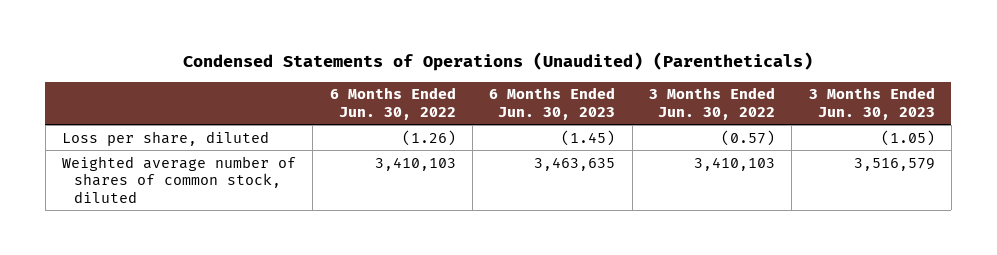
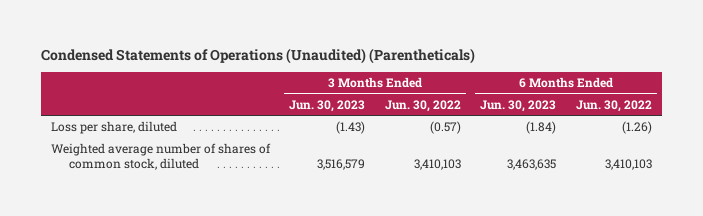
- | 6 Months Ended Jun. 30, 2022 | 6 Months Ended Jun. 30, 2023 | 3 Months Ended Jun. 30, 2022 | 3 Months Ended Jun. 30, 2023
+ | 3 Months Ended Jun. 30, 2023 | 3 Months Ended Jun. 30, 2022 | 6 Months Ended Jun. 30, 2023 | 6 Months Ended Jun. 30, 2022
- Loss per share, diluted | (1.26) | (1.45) | (0.57) | (1.05)
+ Loss per share, diluted | (1.43) | (0.57) | (1.84) | (1.26)

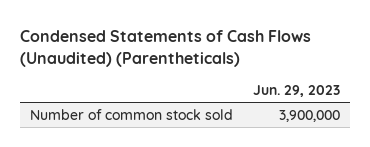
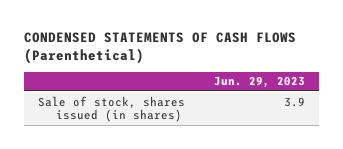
- Condensed Statements of Cash Flows (Unaudited) (Parentheticals)
+ CONDENSED STATEMENTS OF CASH FLOWS (Parenthetical)
- Number of common stock sold | 3,900,000
+ Sale of stock, shares issued (in shares) | 3.9

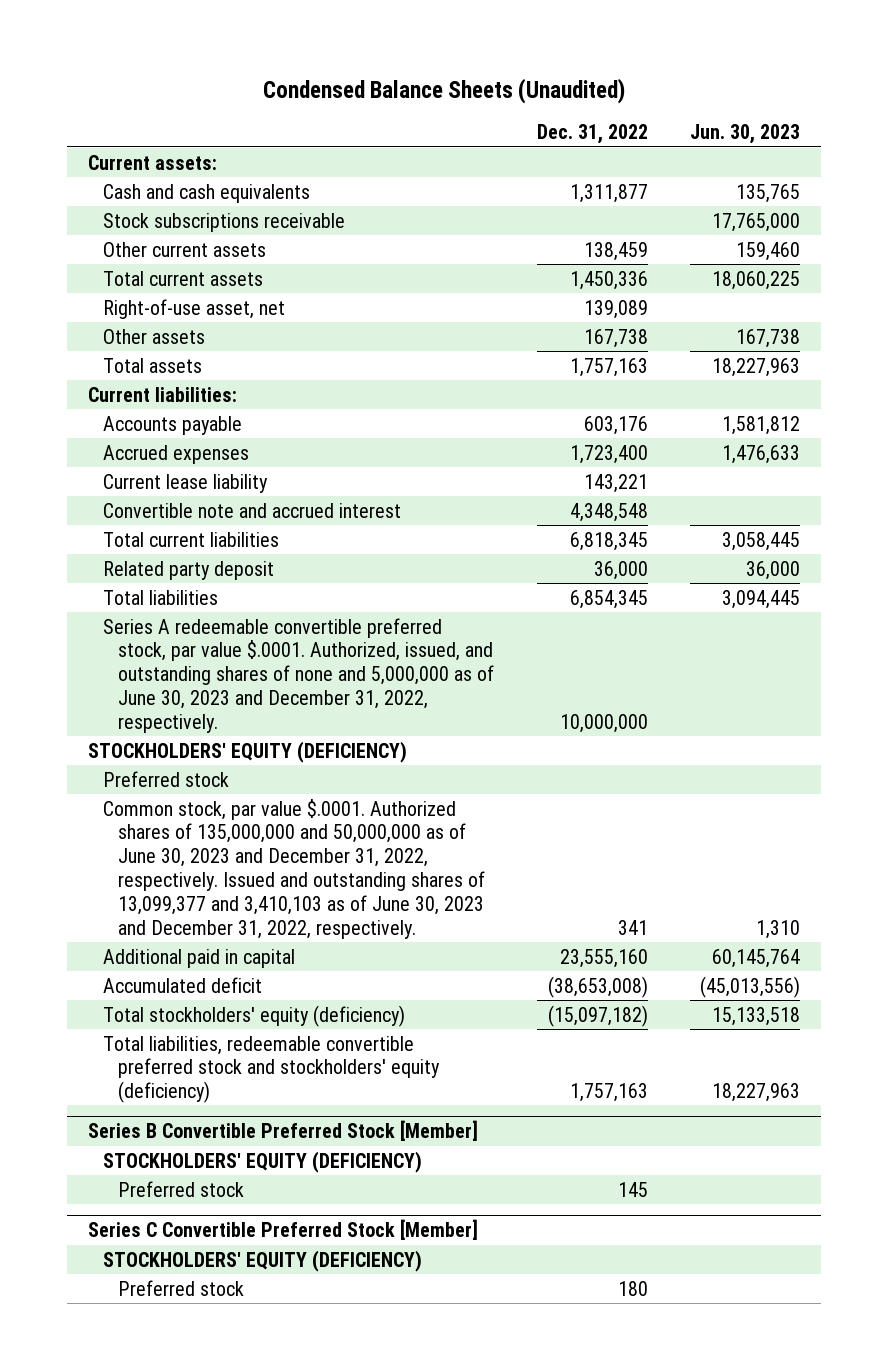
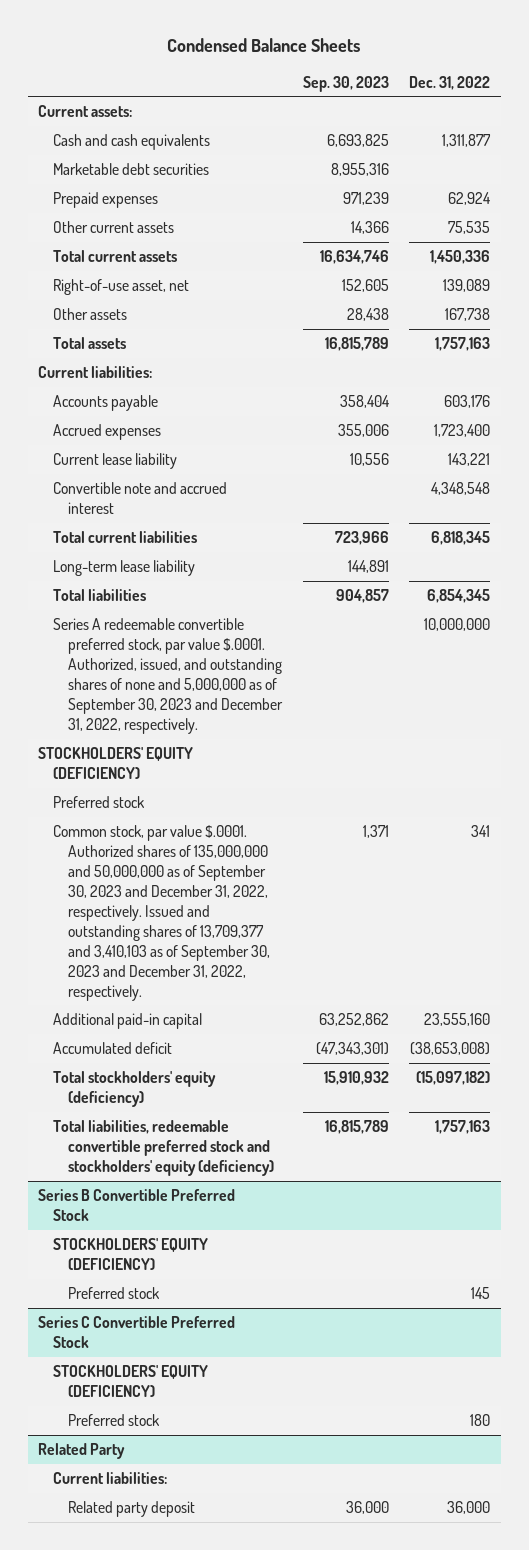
- Condensed Balance Sheets (Unaudited)
+ Condensed Balance Sheets
- | Dec. 31, 2022 | Jun. 30, 2023
+ | Sep. 30, 2023 | Dec. 31, 2022
- Stock subscriptions receivable | | 17,765,000
- Other current assets | 138,459 | 159,460
+ Marketable debt securities | 8,955,316 |
+ Prepaid expenses | 971,239 | 62,924
+ Other current assets | 14,366 | 75,535
- Related party deposit | 36,000 | 36,000
+ Long-term lease liability | 144,891 |
- Series A redeemable convertible preferred stock, par value $.0001. Authorized, issued, and outstanding shares of none and 5,000,000 as of June 30, 2023 and December 31, 2022, respectively. | 10,000,000 |
+ Series A redeemable convertible preferred stock, par value $.0001. Authorized, issued, and outstanding shares of none and 5,000,000 as of September 30, 2023 and December 31, 2022, respectively. | | 10,000,000
- Common stock, par value $.0001. Authorized shares of 135,000,000 and 50,000,000 as of June 30, 2023 and December 31, 2022, respectively. Issued and outstanding shares of 13,099,377 and 3,410,103 as of June 30, 2023 and December 31, 2022, respectively. | 341 | 1,310
- Additional paid in capital | 23,555,160 | 60,145,764
+ Common stock, par value $.0001. Authorized shares of 135,000,000 and 50,000,000 as of September 30, 2023 and December 31, 2022, respectively. Issued and outstanding shares of 13,709,377 and 3,410,103 as of September 30, 2023 and December 31, 2022, respectively. | 1,371 | 341
+ Additional paid-in capital | 63,252,862 | 23,555,160
- Series B Convertible Preferred Stock [Member]
+ Series B Convertible Preferred Stock
- Series C Convertible Preferred Stock [Member]
+ Series C Convertible Preferred Stock
+ Related Party
+ Current liabilities:
+ Related party deposit | 36,000 | 36,000

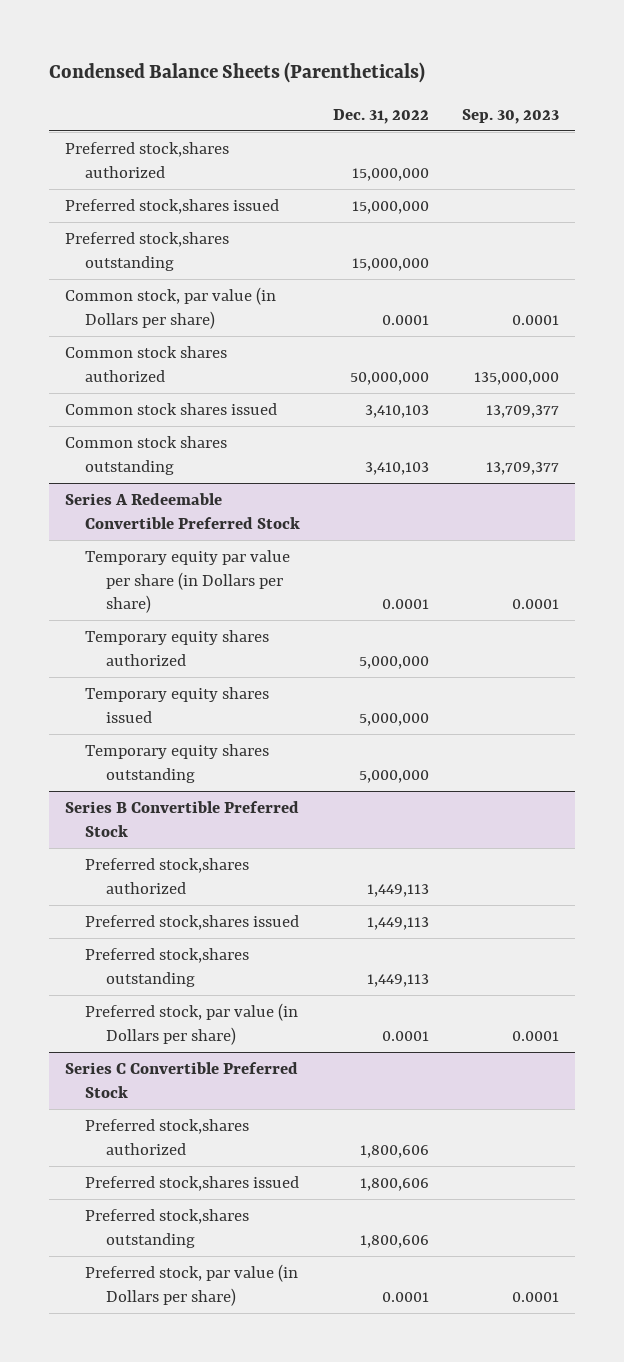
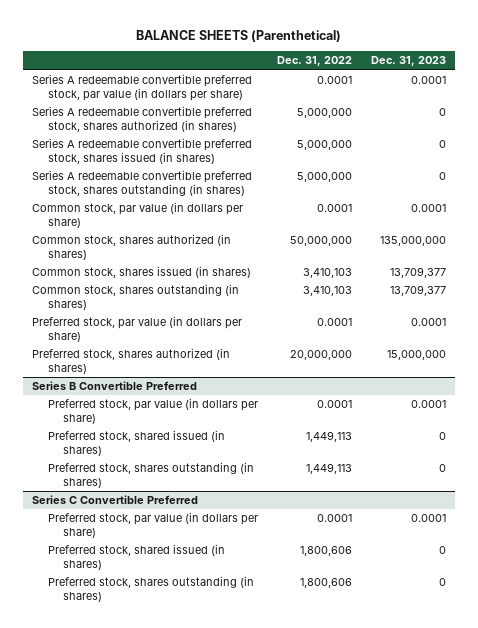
- Condensed Balance Sheets (Parentheticals)
+ BALANCE SHEETS (Parenthetical)
- | Dec. 31, 2022 | Sep. 30, 2023
+ | Dec. 31, 2022 | Dec. 31, 2023
- Preferred stock,shares authorized | 15,000,000 |
- Preferred stock,shares issued | 15,000,000 |
- Preferred stock,shares outstanding | 15,000,000 |
- Common stock, par value (in Dollars per share) | 0.0001 | 0.0001
- Common stock shares authorized | 50,000,000 | 135,000,000
- Common stock shares issued | 3,410,103 | 13,709,377
- Common stock shares outstanding | 3,410,103 | 13,709,377
- Series A Redeemable Convertible Preferred Stock
- Temporary equity par value per share (in Dollars per share) | 0.0001 | 0.0001
- Temporary equity shares authorized | 5,000,000 |
- Temporary equity shares issued | 5,000,000 |
- Temporary equity shares outstanding | 5,000,000 |
- Series B Convertible Preferred Stock
- Preferred stock,shares authorized | 1,449,113 |
- Preferred stock,shares issued | 1,449,113 |
- Preferred stock,shares outstanding | 1,449,113 |
- Preferred stock, par value (in Dollars per share) | 0.0001 | 0.0001
- Series C Convertible Preferred Stock
- Preferred stock,shares authorized | 1,800,606 |
- Preferred stock,shares issued | 1,800,606 |
- Preferred stock,shares outstanding | 1,800,606 |
- Preferred stock, par value (in Dollars per share) | 0.0001 | 0.0001
+ Series A redeemable convertible preferred stock, par value (in dollars per share) | 0.0001 | 0.0001
+ Series A redeemable convertible preferred stock, shares authorized (in shares) | 5,000,000 | 0
+ Series A redeemable convertible preferred stock, shares issued (in shares) | 5,000,000 | 0
+ Series A redeemable convertible preferred stock, shares outstanding (in shares) | 5,000,000 | 0
+ Common stock, par value (in dollars per share) | 0.0001 | 0.0001
+ Common stock, shares authorized (in shares) | 50,000,000 | 135,000,000
+ Common stock, shares issued (in shares) | 3,410,103 | 13,709,377
+ Common stock, shares outstanding (in shares) | 3,410,103 | 13,709,377
+ Preferred stock, par value (in dollars per share) | 0.0001 | 0.0001
+ Preferred stock, shares authorized (in shares) | 20,000,000 | 15,000,000
+ Series B Convertible Preferred
+ Preferred stock, par value (in dollars per share) | 0.0001 | 0.0001
+ Preferred stock, shared issued (in shares) | 1,449,113 | 0
+ Preferred stock, shares outstanding (in shares) | 1,449,113 | 0
+ Series C Convertible Preferred
+ Preferred stock, par value (in dollars per share) | 0.0001 | 0.0001
+ Preferred stock, shared issued (in shares) | 1,800,606 | 0
+ Preferred stock, shares outstanding (in shares) | 1,800,606 | 0

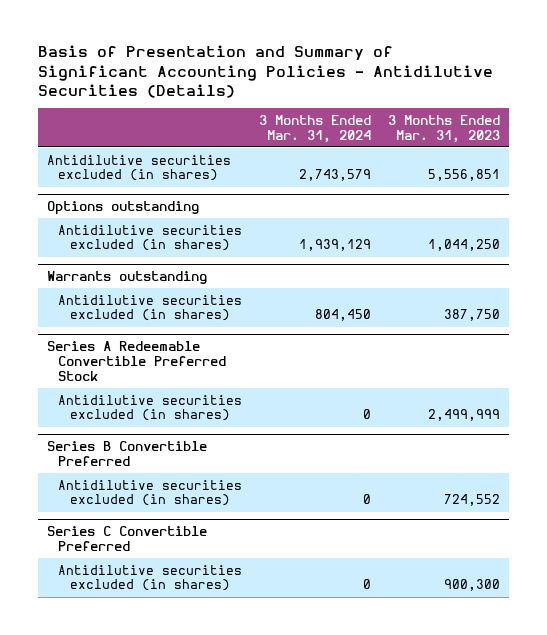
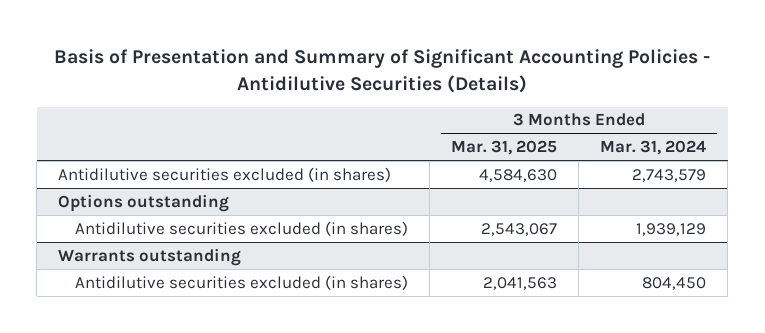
- | 3 Months Ended Mar. 31, 2024 | 3 Months Ended Mar. 31, 2023
+ | 3 Months Ended Mar. 31, 2025 | 3 Months Ended Mar. 31, 2024
- Series A Redeemable Convertible Preferred Stock
- Antidilutive securities excluded (in shares) | 0 | 2,499,999
- Series B Convertible Preferred
- Antidilutive securities excluded (in shares) | 0 | 724,552
- Series C Convertible Preferred
- Antidilutive securities excluded (in shares) | 0 | 900,300

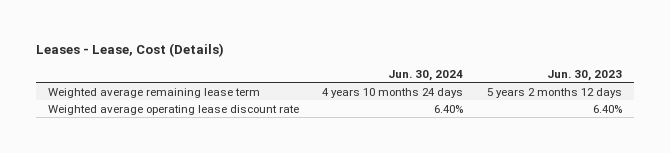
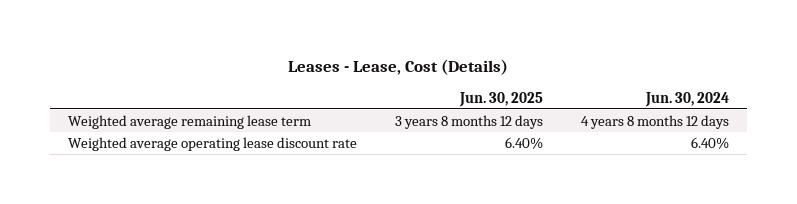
- | Jun. 30, 2024 | Jun. 30, 2023
+ | Jun. 30, 2025 | Jun. 30, 2024
- Weighted average remaining lease term | 4 years 10 months 24 days | 5 years 2 months 12 days
+ Weighted average remaining lease term | 3 years 8 months 12 days | 4 years 8 months 12 days

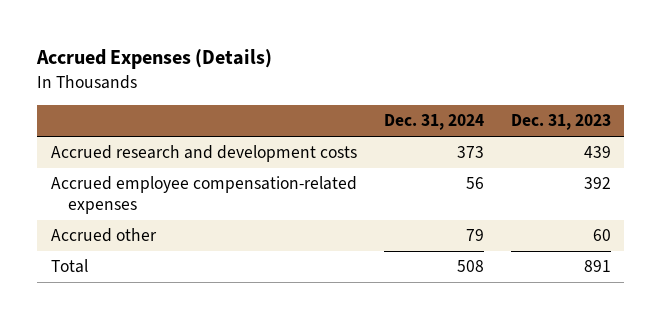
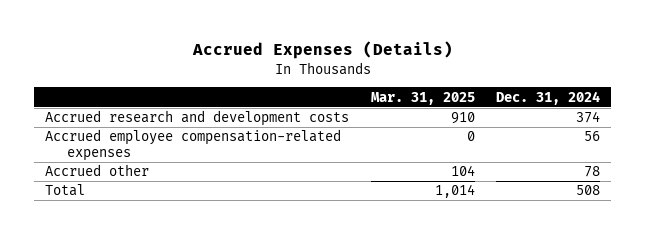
- | Dec. 31, 2024 | Dec. 31, 2023
+ | Mar. 31, 2025 | Dec. 31, 2024
- Accrued research and development costs | 373 | 439
+ Accrued research and development costs | 910 | 374
- Accrued other | 79 | 60
+ Accrued other | 104 | 78

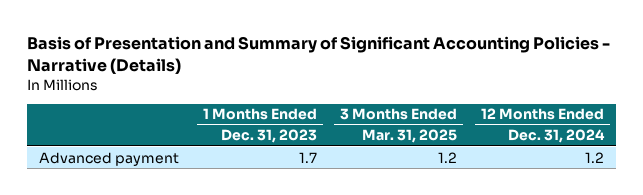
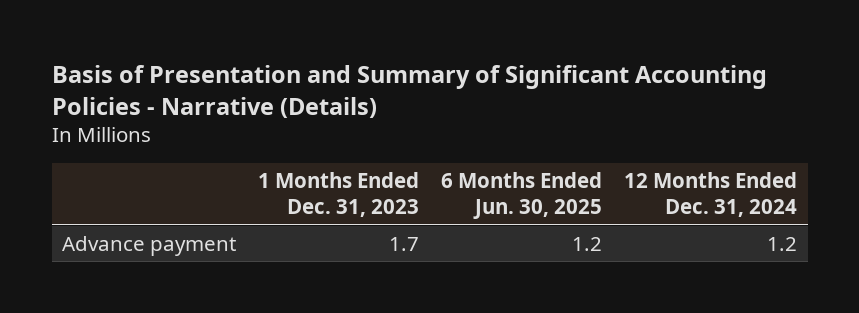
- | 1 Months Ended Dec. 31, 2023 | 3 Months Ended Mar. 31, 2025 | 12 Months Ended Dec. 31, 2024
+ | 1 Months Ended Dec. 31, 2023 | 6 Months Ended Jun. 30, 2025 | 12 Months Ended Dec. 31, 2024
- Advanced payment | 1.7 | 1.2 | 1.2
+ Advance payment | 1.7 | 1.2 | 1.2

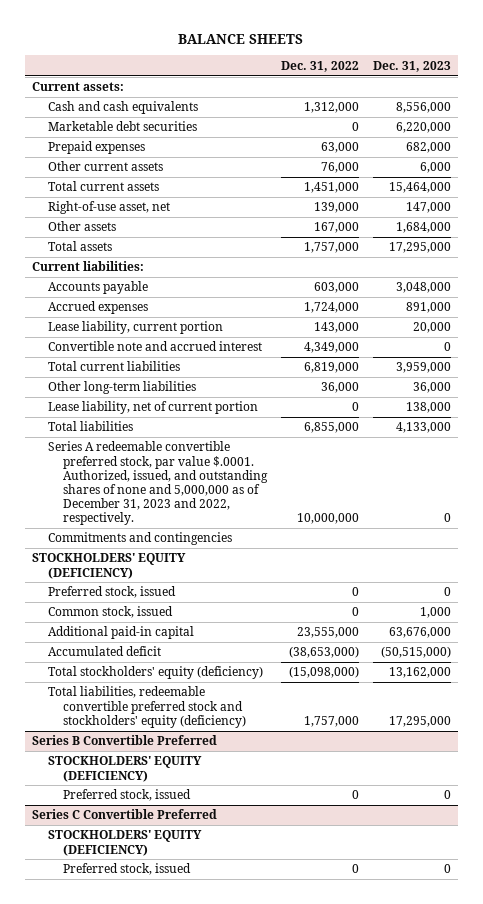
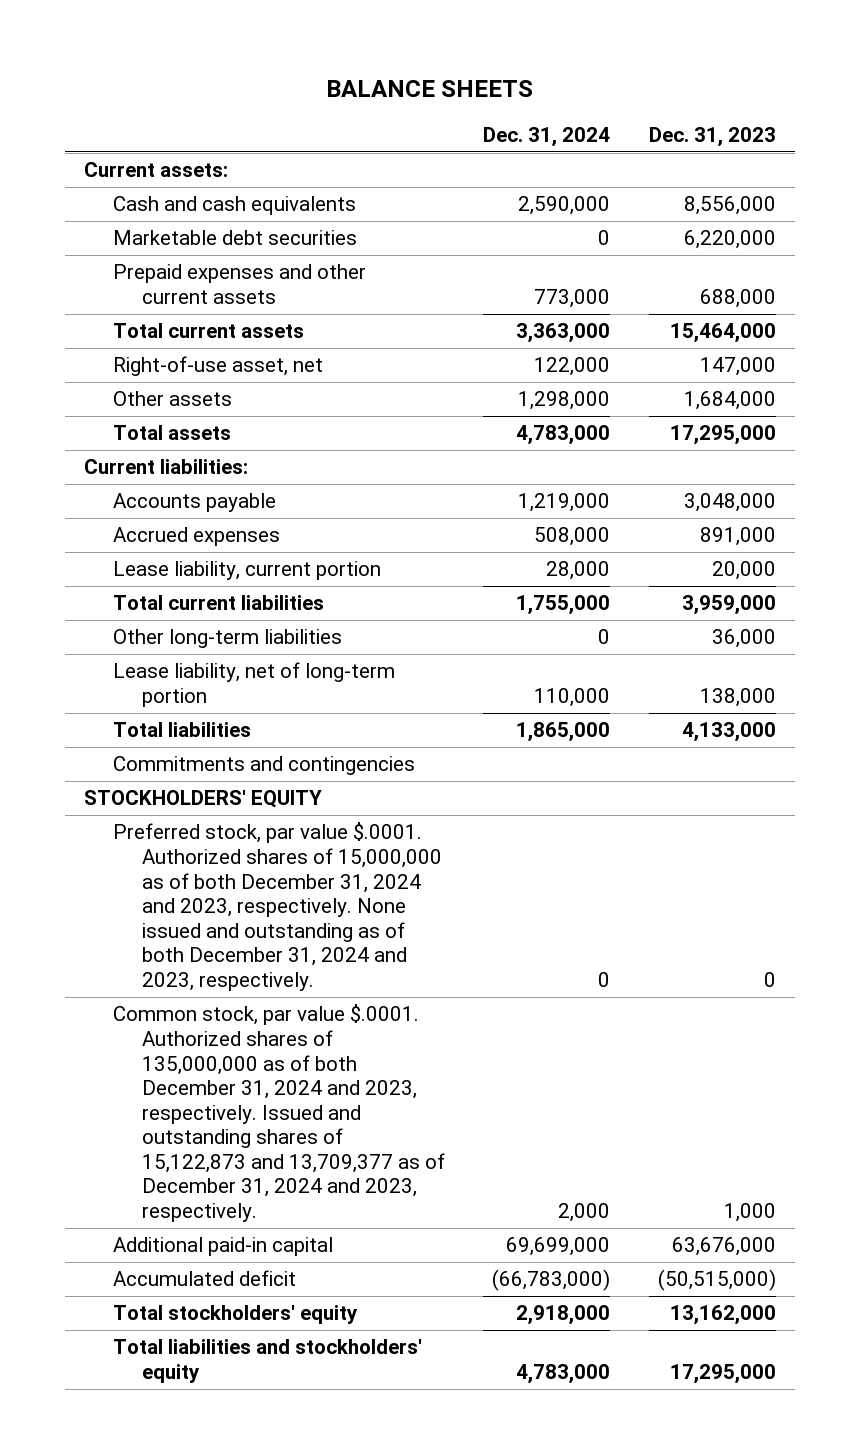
- | Dec. 31, 2022 | Dec. 31, 2023
+ | Dec. 31, 2024 | Dec. 31, 2023
- Prepaid expenses | 63,000 | 682,000
- Other current assets | 76,000 | 6,000
+ Prepaid expenses and other current assets | 773,000 | 688,000
- Convertible note and accrued interest | 4,349,000 | 0
- Lease liability, net of current portion | 0 | 138,000
+ Lease liability, net of long-term portion | 110,000 | 138,000
- Series A redeemable convertible preferred stock, par value $.0001. Authorized, issued, and outstanding shares of none and 5,000,000 as of December 31, 2023 and 2022, respectively. | 10,000,000 | 0
- STOCKHOLDERS' EQUITY (DEFICIENCY)
- Preferred stock, issued | 0 | 0
- Common stock, issued | 0 | 1,000
+ STOCKHOLDERS' EQUITY
+ Preferred stock, par value $.0001. Authorized shares of 15,000,000 as of both December 31, 2024 and 2023, respectively. None issued and outstanding as of both December 31, 2024 and 2023, respectively. | 0 | 0
+ Common stock, par value $.0001. Authorized shares of 135,000,000 as of both December 31, 2024 and 2023, respectively. Issued and outstanding shares of 15,122,873 and 13,709,377 as of December 31, 2024 and 2023, respectively. | 2,000 | 1,000
- Total stockholders' equity (deficiency) | (15,098,000) | 13,162,000
- Total liabilities, redeemable convertible preferred stock and stockholders' equity (deficiency) | 1,757,000 | 17,295,000
- Series B Convertible Preferred
- STOCKHOLDERS' EQUITY (DEFICIENCY)
- Preferred stock, issued | 0 | 0
- Series C Convertible Preferred
- STOCKHOLDERS' EQUITY (DEFICIENCY)
- Preferred stock, issued | 0 | 0
+ Total stockholders' equity | 2,918,000 | 13,162,000
+ Total liabilities and stockholders' equity | 4,783,000 | 17,295,000

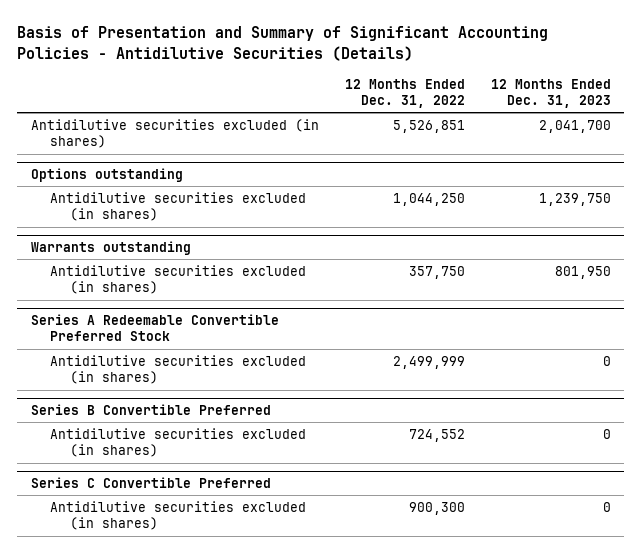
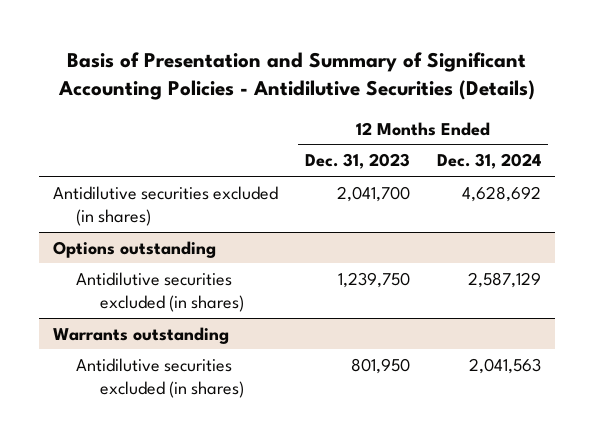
- | 12 Months Ended Dec. 31, 2022 | 12 Months Ended Dec. 31, 2023
+ | 12 Months Ended Dec. 31, 2023 | 12 Months Ended Dec. 31, 2024
- Series A Redeemable Convertible Preferred Stock
- Antidilutive securities excluded (in shares) | 2,499,999 | 0
- Series B Convertible Preferred
- Antidilutive securities excluded (in shares) | 724,552 | 0
- Series C Convertible Preferred
- Antidilutive securities excluded (in shares) | 900,300 | 0

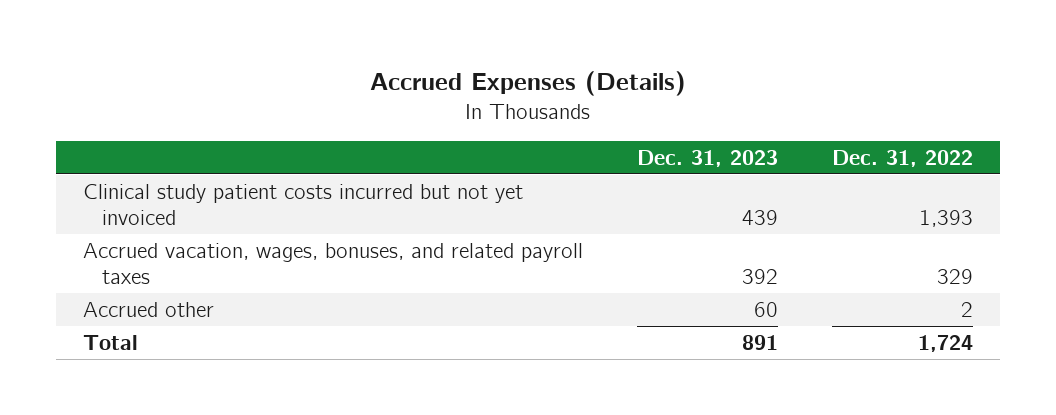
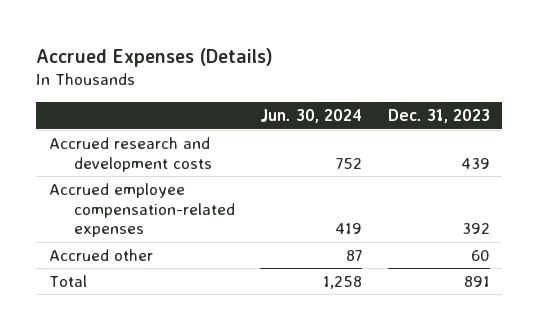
- | Dec. 31, 2023 | Dec. 31, 2022
+ | Jun. 30, 2024 | Dec. 31, 2023
- Clinical study patient costs incurred but not yet invoiced | 439 | 1,393
- Accrued vacation, wages, bonuses, and related payroll taxes | 392 | 329
+ Accrued research and development costs | 752 | 439
+ Accrued employee compensation-related expenses | 419 | 392

